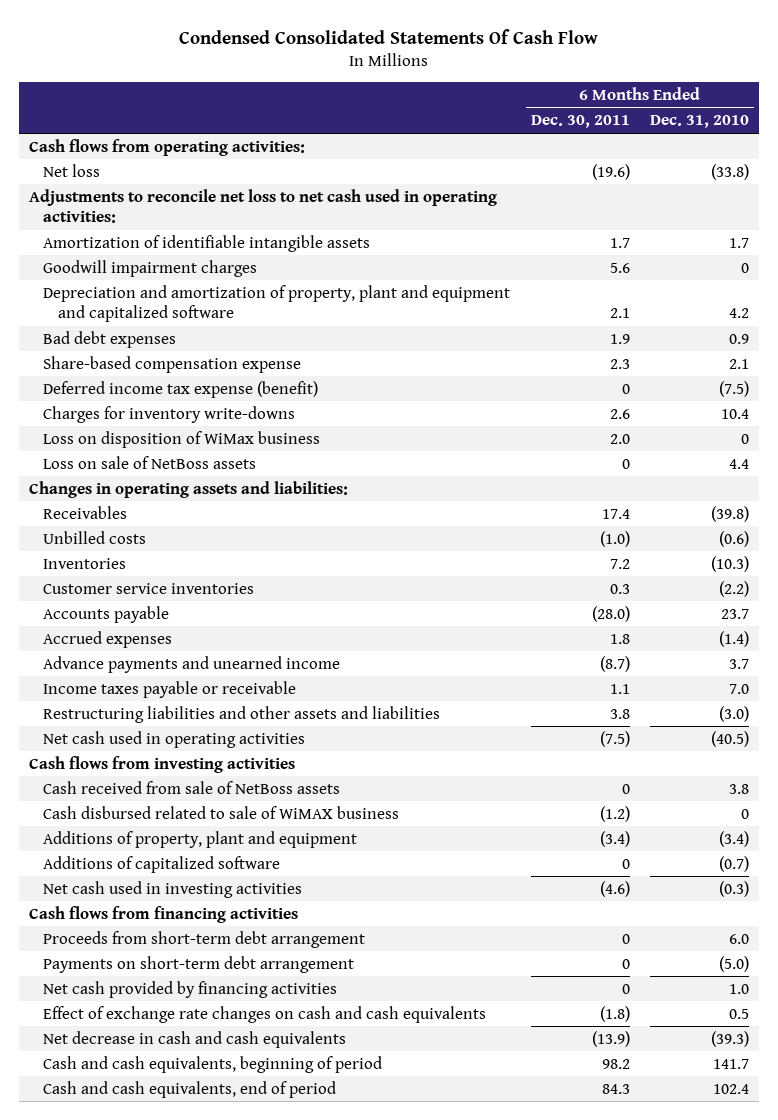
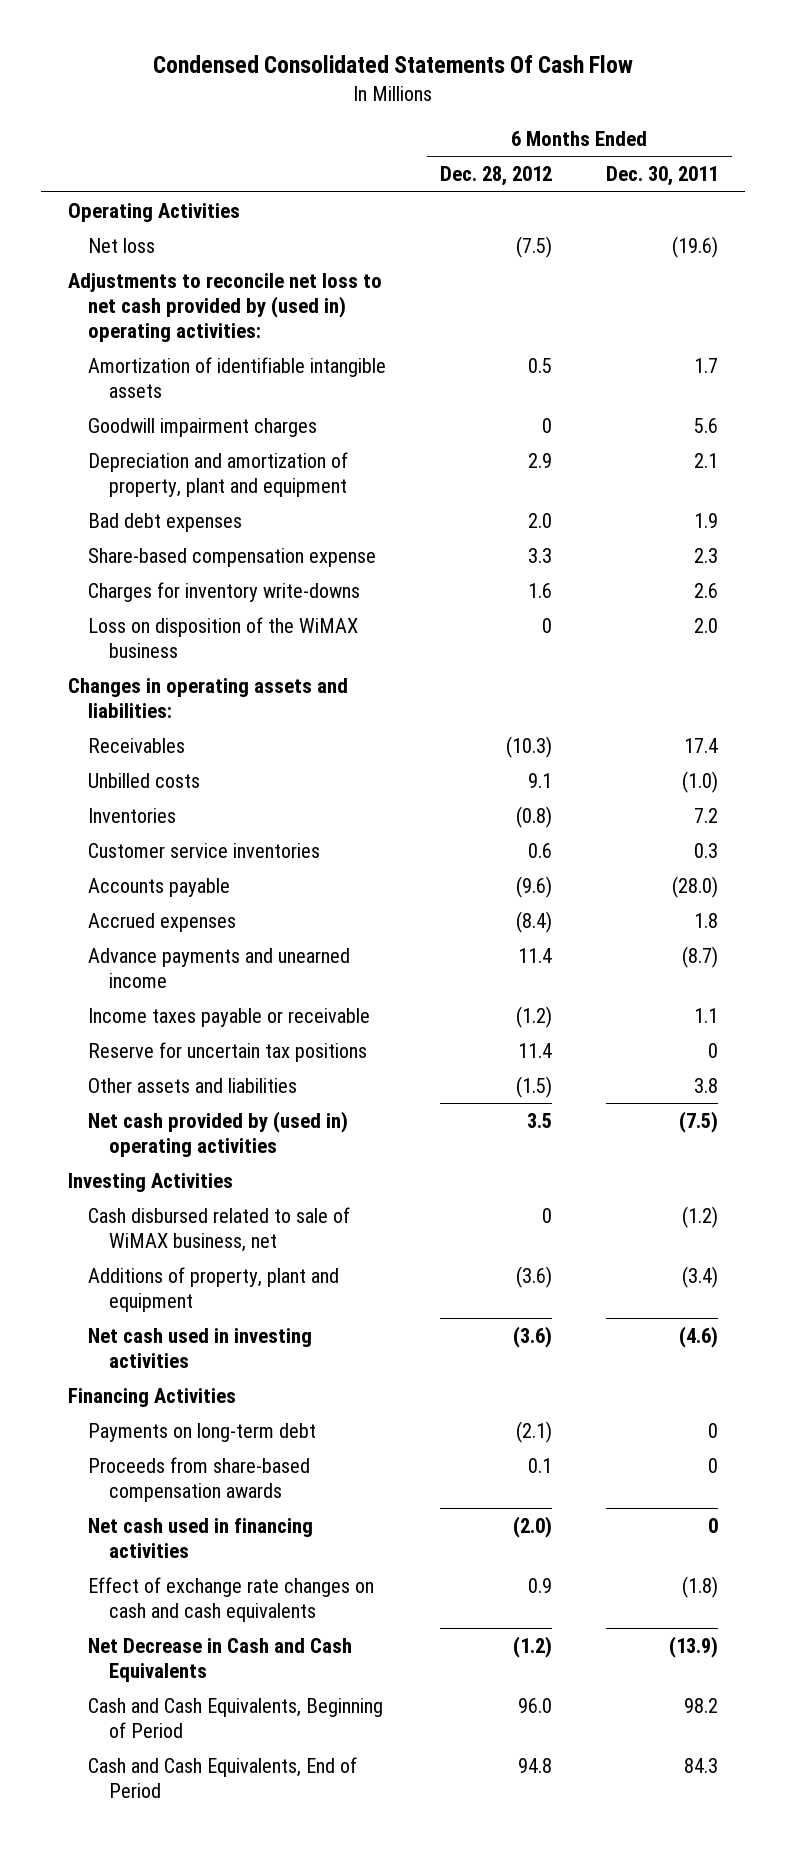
- | 6 Months Ended Dec. 30, 2011 | 6 Months Ended Dec. 31, 2010
+ | 6 Months Ended Dec. 28, 2012 | 6 Months Ended Dec. 30, 2011
- Cash flows from operating activities:
+ Operating Activities
- Adjustments to reconcile net loss to net cash used in operating activities:
+ Adjustments to reconcile net loss to net cash provided by (used in) operating activities:
- Depreciation and amortization of property, plant and equipment and capitalized software | 2.1 | 4.2
+ Depreciation and amortization of property, plant and equipment | 2.9 | 2.1
- Deferred income tax expense (benefit) | 0 | (7.5)
- Loss on disposition of WiMax business | 2.0 | 0
- Loss on sale of NetBoss assets | 0 | 4.4
+ Loss on disposition of the WiMAX business | 0 | 2.0
- Restructuring liabilities and other assets and liabilities | 3.8 | (3.0)
- Net cash used in operating activities | (7.5) | (40.5)
- Cash flows from investing activities
- Cash received from sale of NetBoss assets | 0 | 3.8
- Cash disbursed related to sale of WiMAX business | (1.2) | 0
+ Reserve for uncertain tax positions | 11.4 | 0
+ Other assets and liabilities | (1.5) | 3.8
+ Net cash provided by (used in) operating activities | 3.5 | (7.5)
+ Investing Activities
+ Cash disbursed related to sale of WiMAX business, net | 0 | (1.2)
- Additions of capitalized software | 0 | (0.7)
- Cash flows from financing activities
- Proceeds from short-term debt arrangement | 0 | 6.0
- Payments on short-term debt arrangement | 0 | (5.0)
- Net cash provided by financing activities | 0 | 1.0
+ Financing Activities
+ Payments on long-term debt | (2.1) | 0
+ Proceeds from share-based compensation awards | 0.1 | 0
+ Net cash used in financing activities | (2.0) | 0
- Net decrease in cash and cash equivalents | (13.9) | (39.3)
- Cash and cash equivalents, beginning of period | 98.2 | 141.7
- Cash and cash equivalents, end of period | 84.3 | 102.4
+ Net Decrease in Cash and Cash Equivalents | (1.2) | (13.9)
+ Cash and Cash Equivalents, Beginning of Period | 96.0 | 98.2
+ Cash and Cash Equivalents, End of Period | 94.8 | 84.3

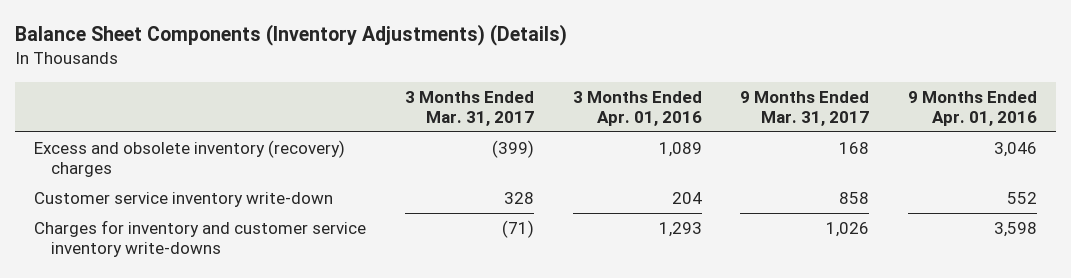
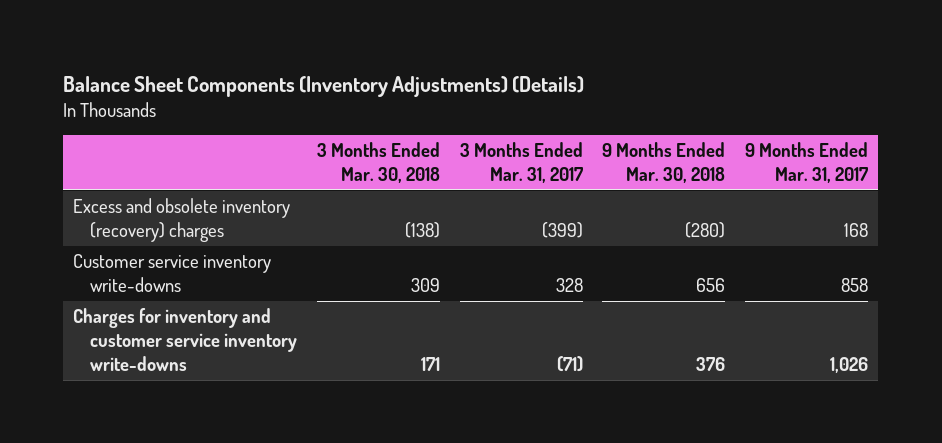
- | 3 Months Ended Mar. 31, 2017 | 3 Months Ended Apr. 01, 2016 | 9 Months Ended Mar. 31, 2017 | 9 Months Ended Apr. 01, 2016
+ | 3 Months Ended Mar. 30, 2018 | 3 Months Ended Mar. 31, 2017 | 9 Months Ended Mar. 30, 2018 | 9 Months Ended Mar. 31, 2017
- Customer service inventory write-down | 328 | 204 | 858 | 552
+ Customer service inventory write-downs | 309 | 328 | 656 | 858

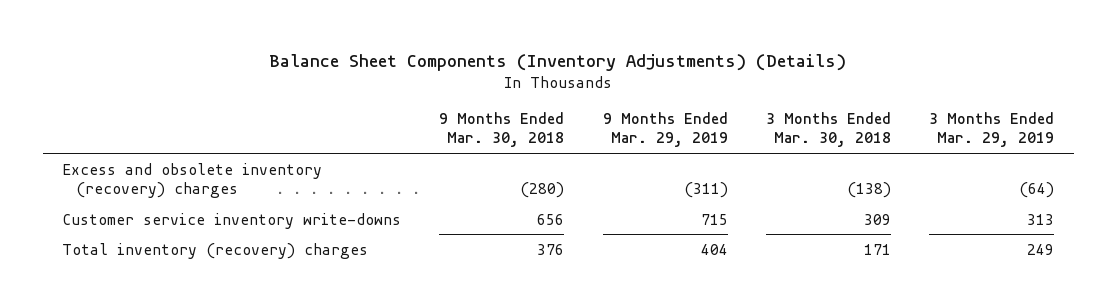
- | 3 Months Ended Mar. 30, 2018 | 3 Months Ended Mar. 31, 2017 | 9 Months Ended Mar. 30, 2018 | 9 Months Ended Mar. 31, 2017
+ | 9 Months Ended Mar. 30, 2018 | 9 Months Ended Mar. 29, 2019 | 3 Months Ended Mar. 30, 2018 | 3 Months Ended Mar. 29, 2019
- Charges for inventory and customer service inventory write-downs | 171 | (71) | 376 | 1,026
+ Total inventory (recovery) charges | 376 | 404 | 171 | 249

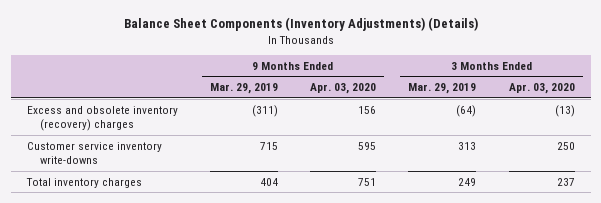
- | 9 Months Ended Mar. 30, 2018 | 9 Months Ended Mar. 29, 2019 | 3 Months Ended Mar. 30, 2018 | 3 Months Ended Mar. 29, 2019
+ | 9 Months Ended Mar. 29, 2019 | 9 Months Ended Apr. 03, 2020 | 3 Months Ended Mar. 29, 2019 | 3 Months Ended Apr. 03, 2020
- Total inventory (recovery) charges | 376 | 404 | 171 | 249
+ Total inventory charges | 404 | 751 | 249 | 237

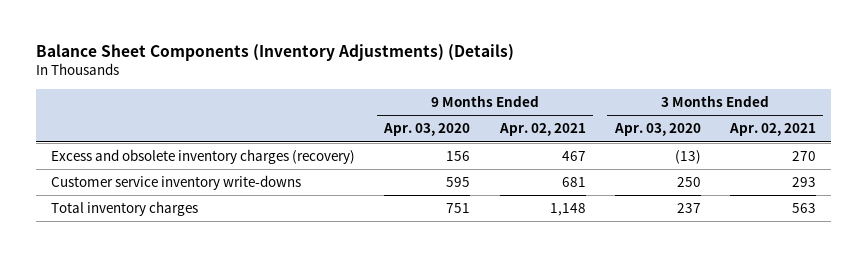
- | 9 Months Ended Mar. 29, 2019 | 9 Months Ended Apr. 03, 2020 | 3 Months Ended Mar. 29, 2019 | 3 Months Ended Apr. 03, 2020
+ | 9 Months Ended Apr. 03, 2020 | 9 Months Ended Apr. 02, 2021 | 3 Months Ended Apr. 03, 2020 | 3 Months Ended Apr. 02, 2021
- Excess and obsolete inventory (recovery) charges | (311) | 156 | (64) | (13)
+ Excess and obsolete inventory charges (recovery) | 156 | 467 | (13) | 270

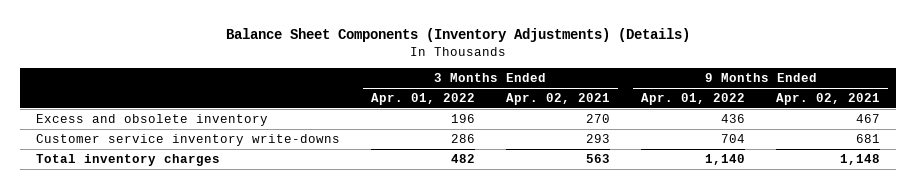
- | 9 Months Ended Apr. 03, 2020 | 9 Months Ended Apr. 02, 2021 | 3 Months Ended Apr. 03, 2020 | 3 Months Ended Apr. 02, 2021
+ | 3 Months Ended Apr. 01, 2022 | 3 Months Ended Apr. 02, 2021 | 9 Months Ended Apr. 01, 2022 | 9 Months Ended Apr. 02, 2021
- Excess and obsolete inventory charges (recovery) | 156 | 467 | (13) | 270
+ Excess and obsolete inventory | 196 | 270 | 436 | 467

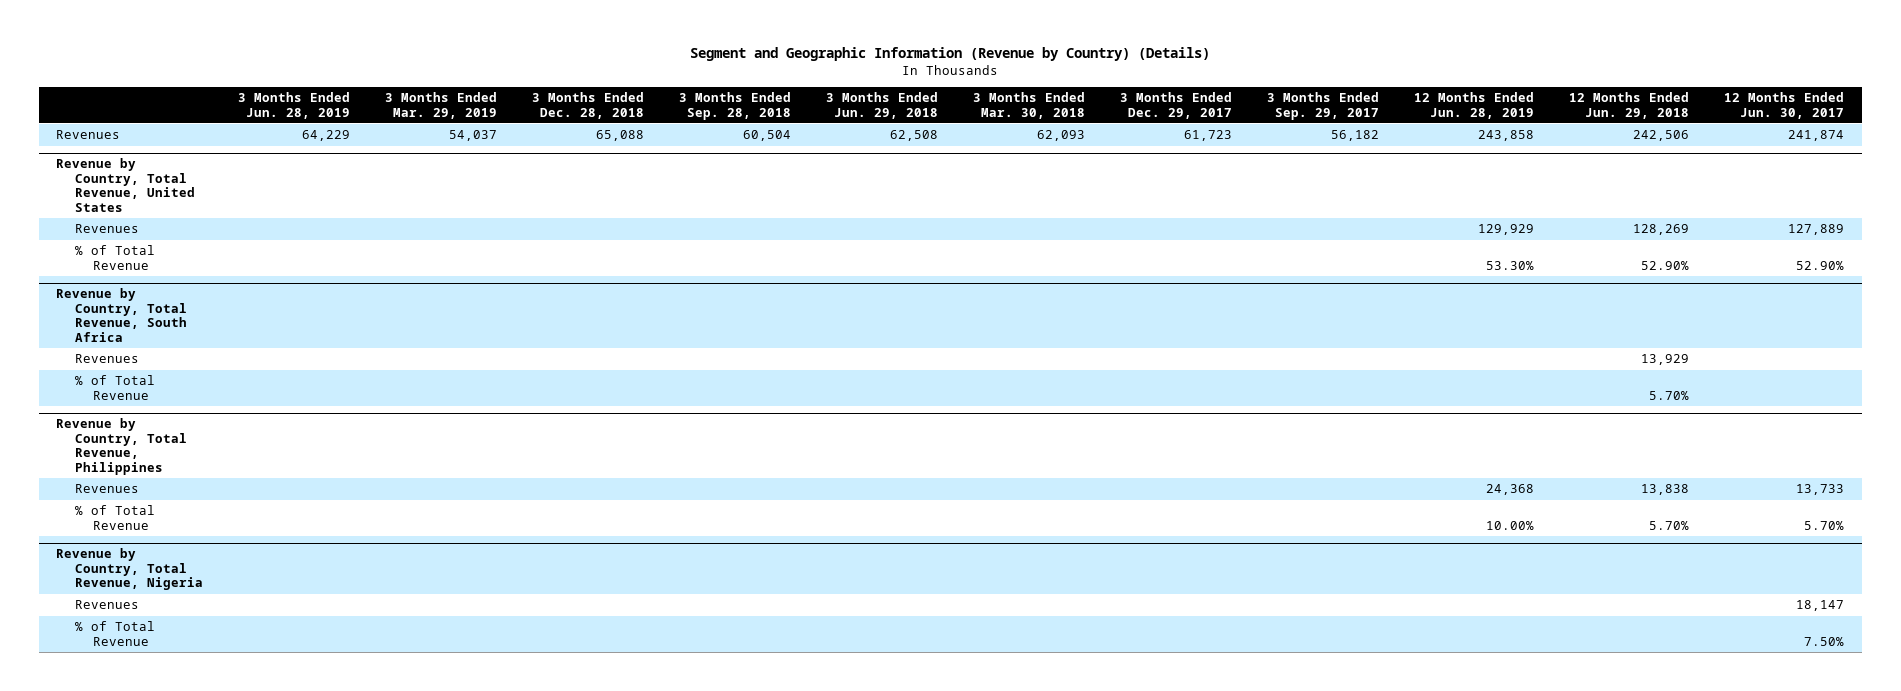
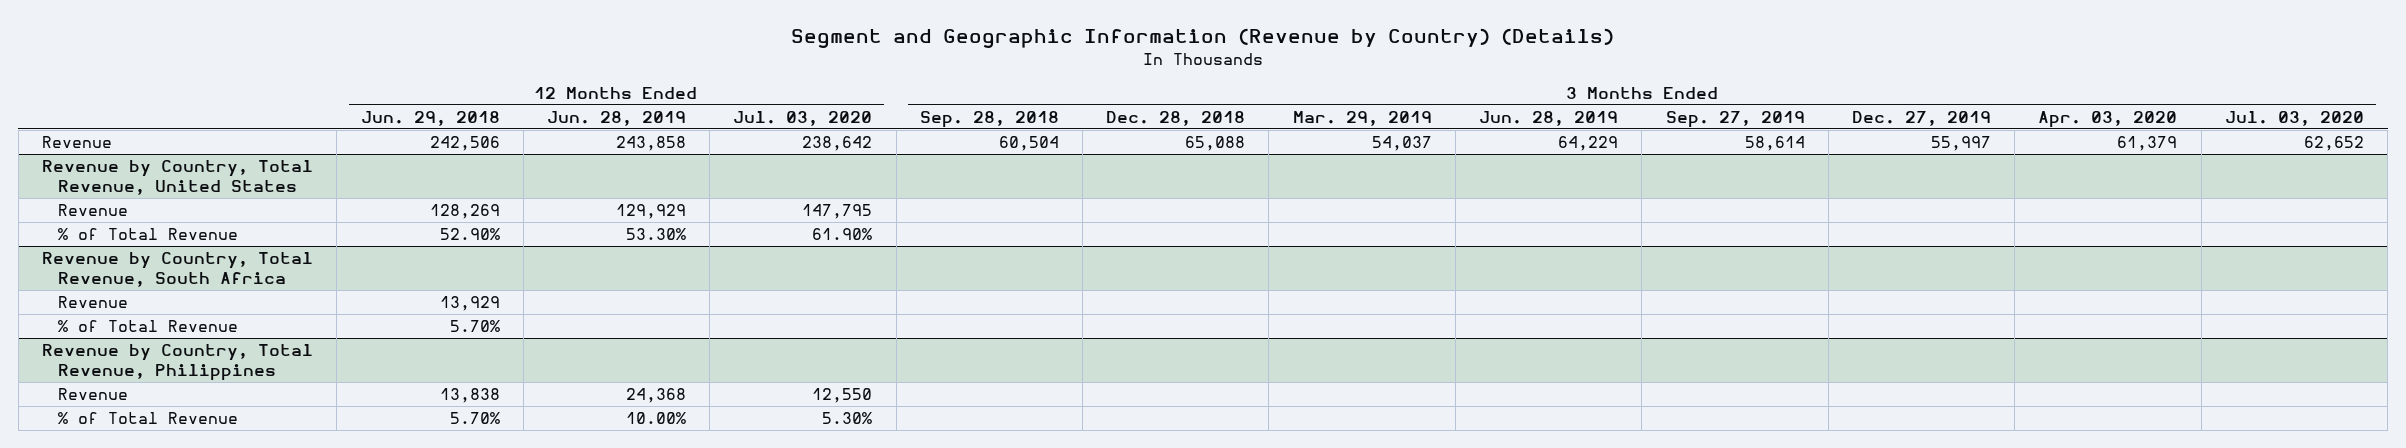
- | 3 Months Ended Jun. 28, 2019 | 3 Months Ended Mar. 29, 2019 | 3 Months Ended Dec. 28, 2018 | 3 Months Ended Sep. 28, 2018 | 3 Months Ended Jun. 29, 2018 | 3 Months Ended Mar. 30, 2018 | 3 Months Ended Dec. 29, 2017 | 3 Months Ended Sep. 29, 2017 | 12 Months Ended Jun. 28, 2019 | 12 Months Ended Jun. 29, 2018 | 12 Months Ended Jun. 30, 2017
+ | 12 Months Ended Jun. 29, 2018 | 12 Months Ended Jun. 28, 2019 | 12 Months Ended Jul. 03, 2020 | 3 Months Ended Sep. 28, 2018 | 3 Months Ended Dec. 28, 2018 | 3 Months Ended Mar. 29, 2019 | 3 Months Ended Jun. 28, 2019 | 3 Months Ended Sep. 27, 2019 | 3 Months Ended Dec. 27, 2019 | 3 Months Ended Apr. 03, 2020 | 3 Months Ended Jul. 03, 2020
- Revenues | 64,229 | 54,037 | 65,088 | 60,504 | 62,508 | 62,093 | 61,723 | 56,182 | 243,858 | 242,506 | 241,874
+ Revenue | 242,506 | 243,858 | 238,642 | 60,504 | 65,088 | 54,037 | 64,229 | 58,614 | 55,997 | 61,379 | 62,652
@ Revenue by Country, Total Revenue, United States
- Revenues | | | | | | | | | 129,929 | 128,269 | 127,889
+ Revenue | 128,269 | 129,929 | 147,795 | | | | | | | |
@ Revenue by Country, Total Revenue, South Africa
- Revenues | | | | | | | | | | 13,929 |
+ Revenue | 13,929 | | | | | | | | | |
@ Revenue by Country, Total Revenue, Philippines
- Revenues | | | | | | | | | 24,368 | 13,838 | 13,733
+ Revenue | 13,838 | 24,368 | 12,550 | | | | | | | |
- Revenue by Country, Total Revenue, Nigeria
- Revenues | | | | | | | | | | | 18,147
- % of Total Revenue | | | | | | | | | | | 7.50%

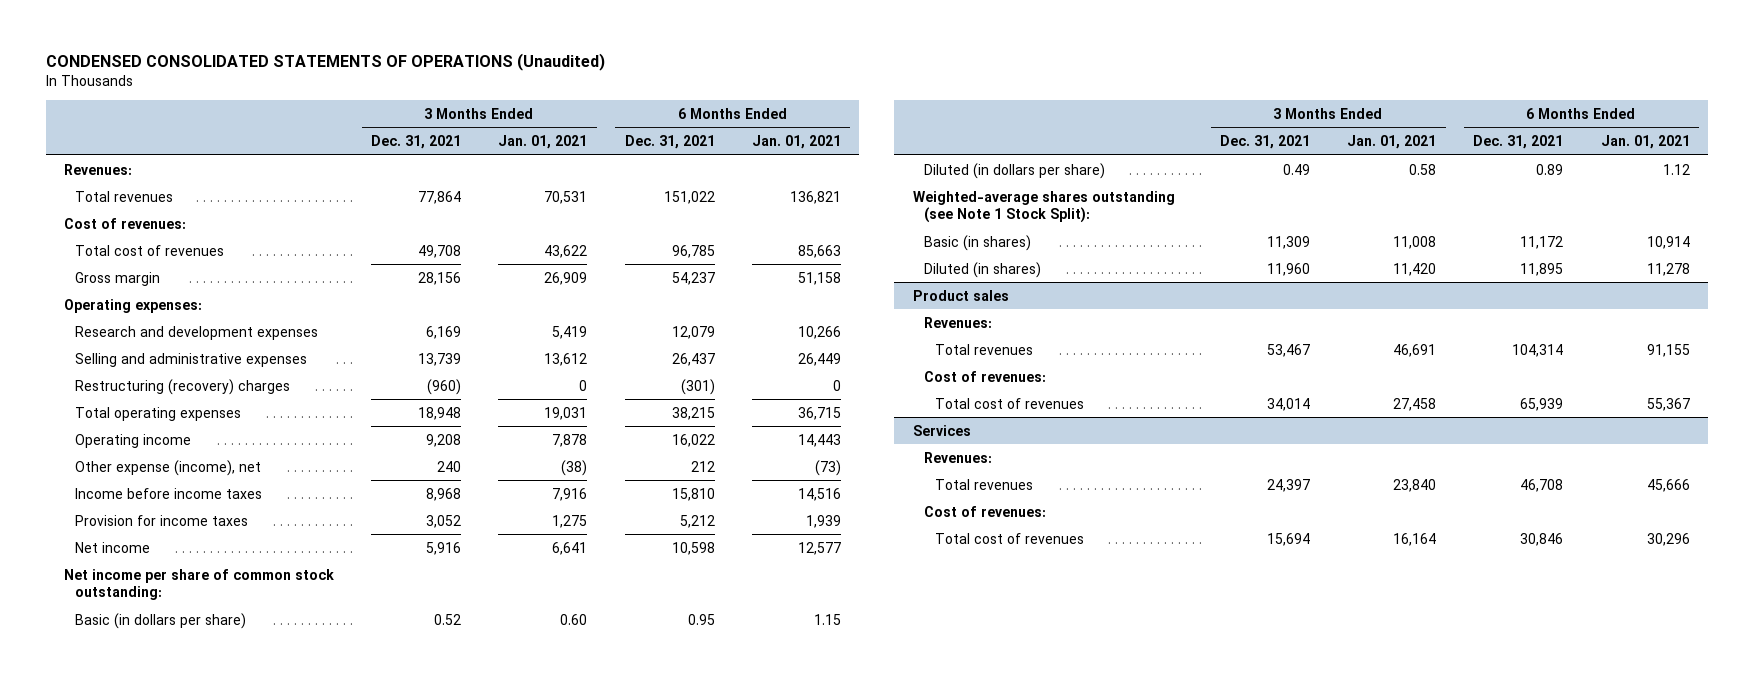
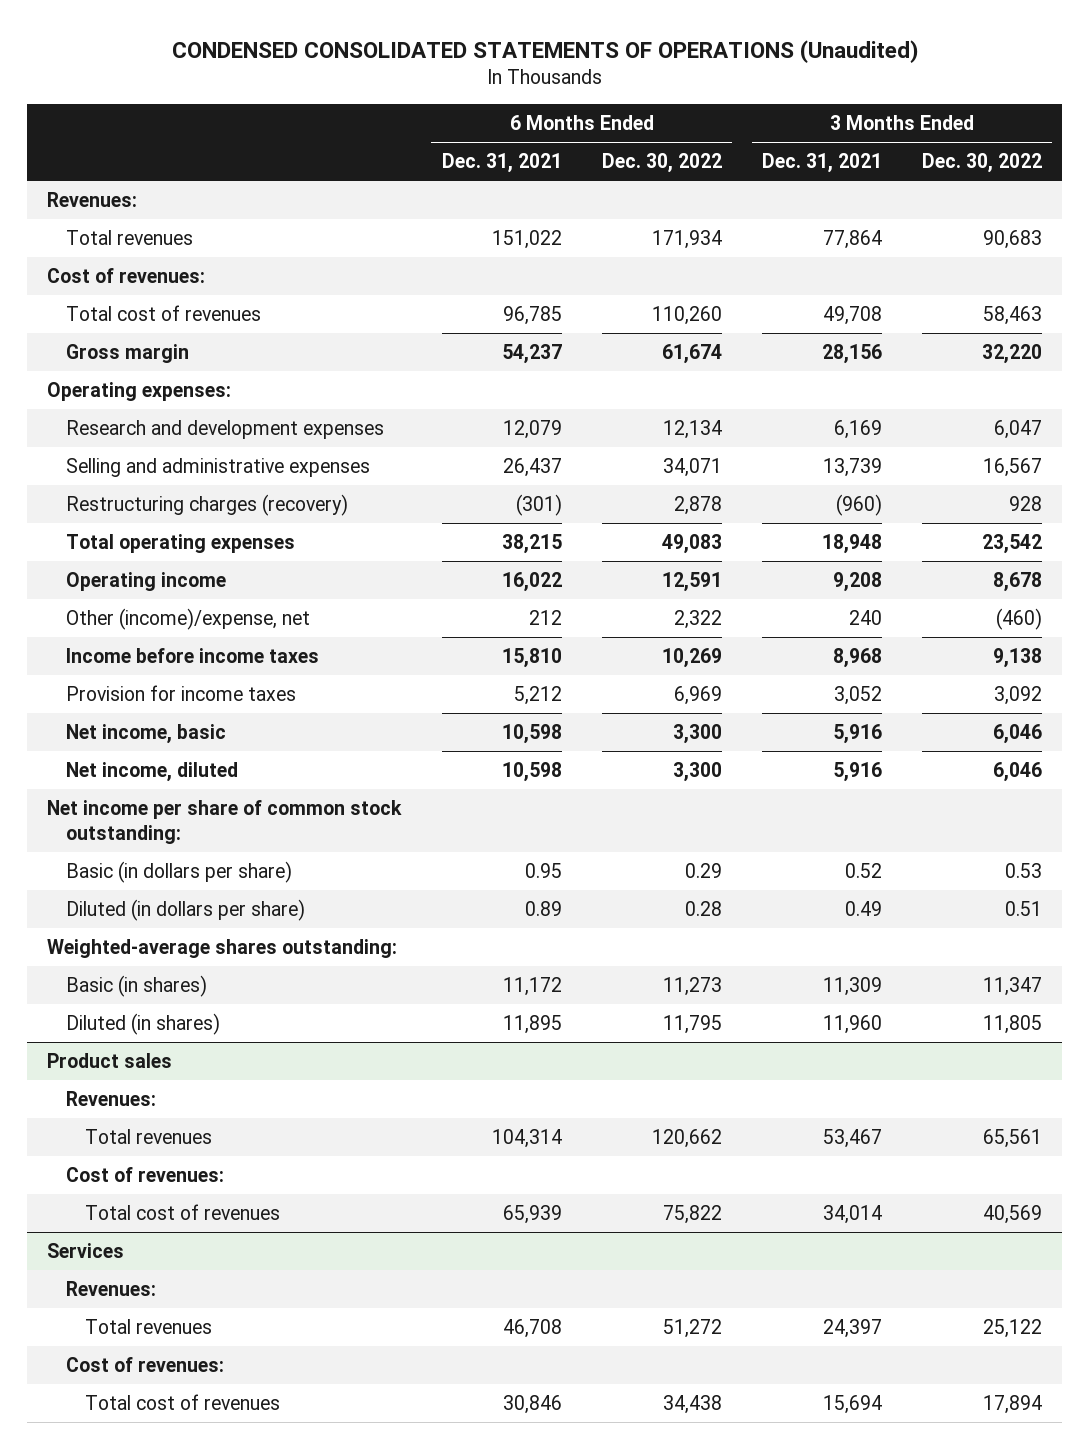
- | 3 Months Ended Dec. 31, 2021 | 3 Months Ended Jan. 01, 2021 | 6 Months Ended Dec. 31, 2021 | 6 Months Ended Jan. 01, 2021
+ | 6 Months Ended Dec. 31, 2021 | 6 Months Ended Dec. 30, 2022 | 3 Months Ended Dec. 31, 2021 | 3 Months Ended Dec. 30, 2022
- Restructuring (recovery) charges | (960) | 0 | (301) | 0
+ Restructuring charges (recovery) | (301) | 2,878 | (960) | 928
- Other expense (income), net | 240 | (38) | 212 | (73)
+ Other (income)/expense, net | 212 | 2,322 | 240 | (460)
- Net income | 5,916 | 6,641 | 10,598 | 12,577
+ Net income, basic | 10,598 | 3,300 | 5,916 | 6,046
+ Net income, diluted | 10,598 | 3,300 | 5,916 | 6,046
- Weighted-average shares outstanding (see Note 1 Stock Split):
+ Weighted-average shares outstanding:

